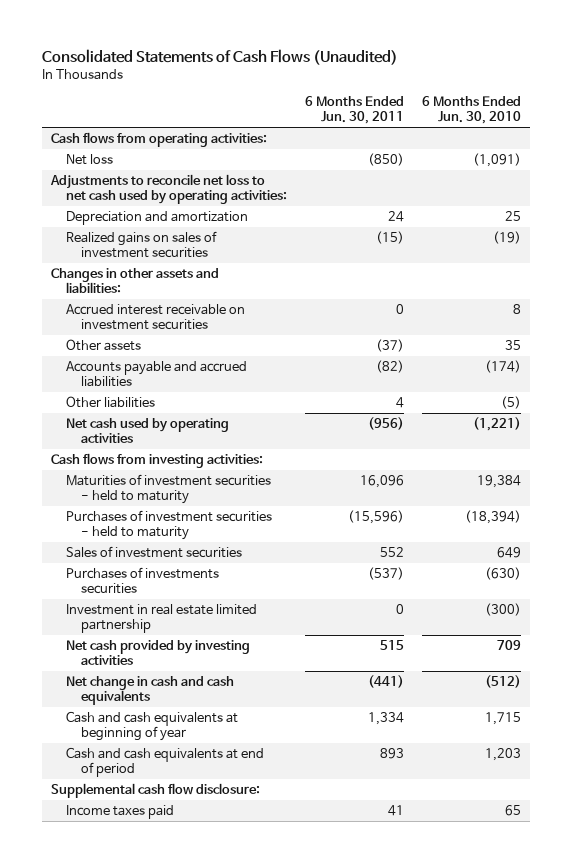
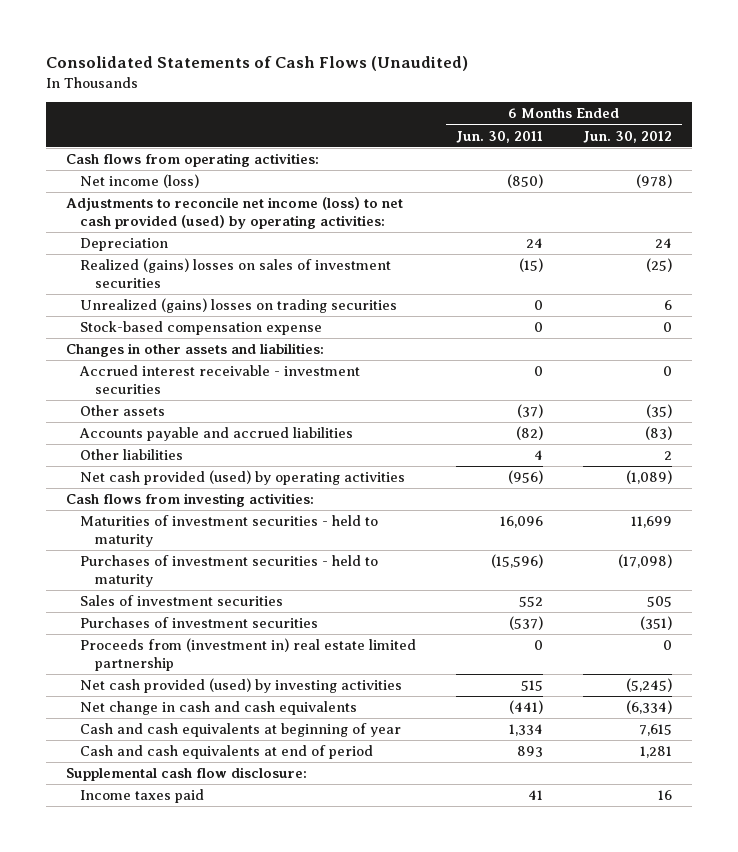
- | 6 Months Ended Jun. 30, 2011 | 6 Months Ended Jun. 30, 2010
+ | 6 Months Ended Jun. 30, 2011 | 6 Months Ended Jun. 30, 2012
- Net loss | (850) | (1,091)
- Adjustments to reconcile net loss to net cash used by operating activities:
- Depreciation and amortization | 24 | 25
- Realized gains on sales of investment securities | (15) | (19)
+ Net income (loss) | (850) | (978)
+ Adjustments to reconcile net income (loss) to net cash provided (used) by operating activities:
+ Depreciation | 24 | 24
+ Realized (gains) losses on sales of investment securities | (15) | (25)
+ Unrealized (gains) losses on trading securities | 0 | 6
+ Stock-based compensation expense | 0 | 0
- Accrued interest receivable on investment securities | 0 | 8
+ Accrued interest receivable - investment securities | 0 | 0
- Net cash used by operating activities | (956) | (1,221)
+ Net cash provided (used) by operating activities | (956) | (1,089)
- Purchases of investments securities | (537) | (630)
- Investment in real estate limited partnership | 0 | (300)
- Net cash provided by investing activities | 515 | 709
+ Purchases of investment securities | (537) | (351)
+ Proceeds from (investment in) real estate limited partnership | 0 | 0
+ Net cash provided (used) by investing activities | 515 | (5,245)

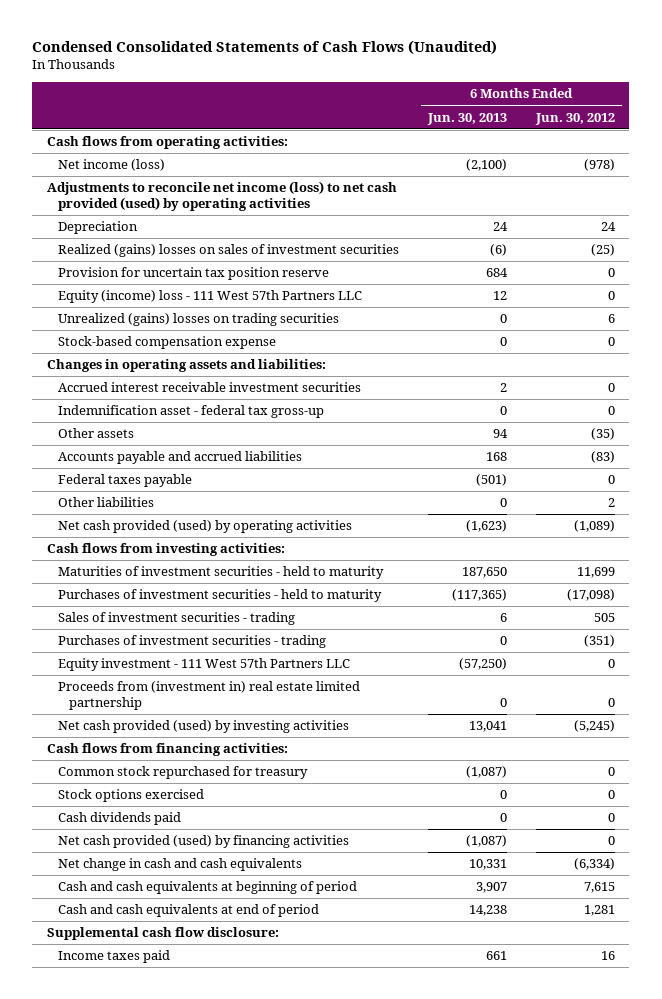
- Consolidated Statements of Cash Flows (Unaudited)
+ Condensed Consolidated Statements of Cash Flows (Unaudited)
- | 6 Months Ended Jun. 30, 2011 | 6 Months Ended Jun. 30, 2012
+ | 6 Months Ended Jun. 30, 2013 | 6 Months Ended Jun. 30, 2012
- Adjustments to reconcile net income (loss) to net cash provided (used) by operating activities:
+ Adjustments to reconcile net income (loss) to net cash provided (used) by operating activities
+ Provision for uncertain tax position reserve | 684 | 0
+ Equity (income) loss - 111 West 57th Partners LLC | 12 | 0
- Changes in other assets and liabilities:
- Accrued interest receivable - investment securities | 0 | 0
+ Changes in operating assets and liabilities:
+ Accrued interest receivable investment securities | 2 | 0
+ Indemnification asset - federal tax gross-up | 0 | 0
+ Federal taxes payable | (501) | 0
- Sales of investment securities | 552 | 505
- Purchases of investment securities | (537) | (351)
+ Sales of investment securities - trading | 6 | 505
+ Purchases of investment securities - trading | 0 | (351)
+ Equity investment - 111 West 57th Partners LLC | (57,250) | 0
+ Cash flows from financing activities:
+ Common stock repurchased for treasury | (1,087) | 0
+ Stock options exercised | 0 | 0
+ Cash dividends paid | 0 | 0
+ Net cash provided (used) by financing activities | (1,087) | 0
- Cash and cash equivalents at beginning of year | 1,334 | 7,615
+ Cash and cash equivalents at beginning of period | 3,907 | 7,615

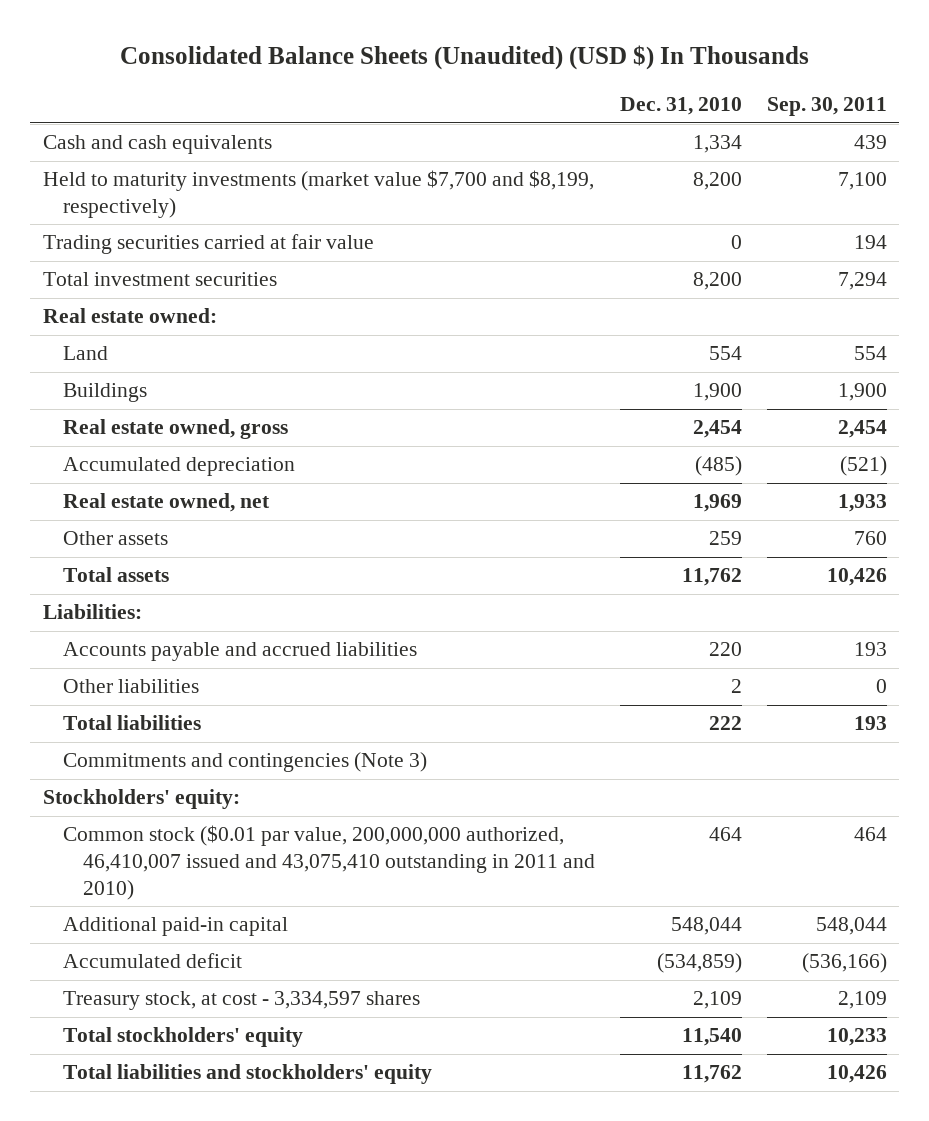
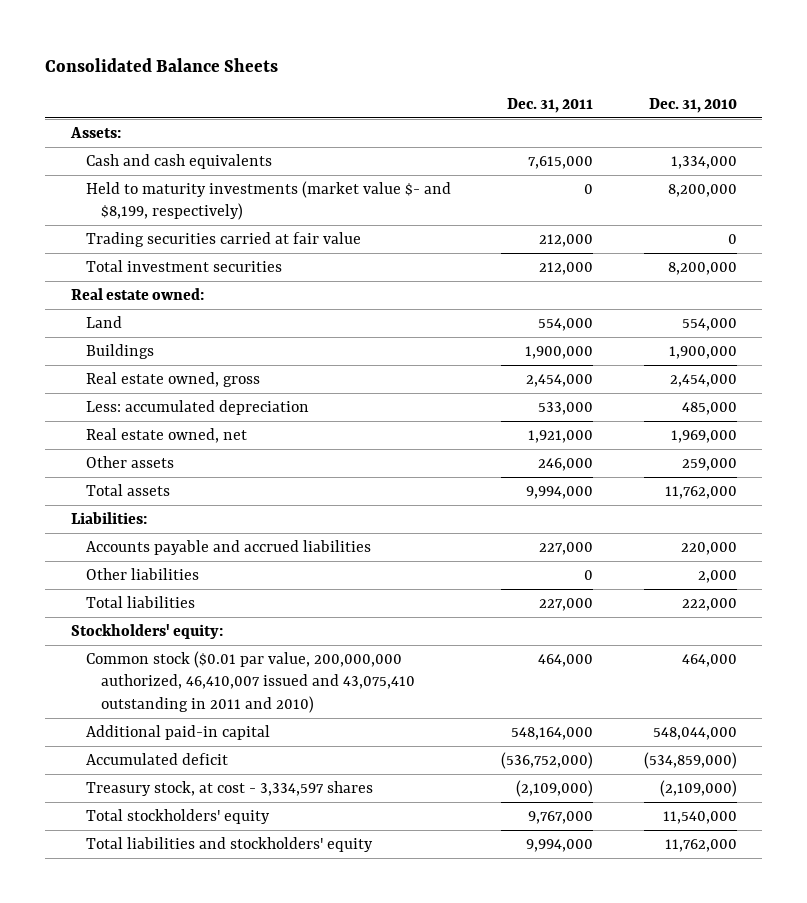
- Consolidated Balance Sheets (Unaudited) (USD $) In Thousands
+ Consolidated Balance Sheets
- | Dec. 31, 2010 | Sep. 30, 2011
+ | Dec. 31, 2011 | Dec. 31, 2010
- Cash and cash equivalents | 1,334 | 439
- Held to maturity investments (market value $7,700 and $8,199, respectively) | 8,200 | 7,100
+ Assets:
+ Cash and cash equivalents | 7,615,000 | 1,334,000
+ Held to maturity investments (market value $- and $8,199, respectively) | 0 | 8,200,000
- Total investment securities | 8,200 | 7,294
+ Total investment securities | 212,000 | 8,200,000
- Land | 554 | 554
- Buildings | 1,900 | 1,900
- Real estate owned, gross | 2,454 | 2,454
- Accumulated depreciation | (485) | (521)
- Real estate owned, net | 1,969 | 1,933
- Other assets | 259 | 760
- Total assets | 11,762 | 10,426
+ Land | 554,000 | 554,000
+ Buildings | 1,900,000 | 1,900,000
+ Real estate owned, gross | 2,454,000 | 2,454,000
+ Less: accumulated depreciation | 533,000 | 485,000
+ Real estate owned, net | 1,921,000 | 1,969,000
+ Other assets | 246,000 | 259,000
+ Total assets | 9,994,000 | 11,762,000
- Accounts payable and accrued liabilities | 220 | 193
- Other liabilities | 2 | 0
- Total liabilities | 222 | 193
- Commitments and contingencies (Note 3)
+ Accounts payable and accrued liabilities | 227,000 | 220,000
+ Other liabilities | 0 | 2,000
+ Total liabilities | 227,000 | 222,000
- Common stock ($0.01 par value, 200,000,000 authorized, 46,410,007 issued and 43,075,410 outstanding in 2011 and 2010) | 464 | 464
- Additional paid-in capital | 548,044 | 548,044
- Accumulated deficit | (534,859) | (536,166)
- Treasury stock, at cost - 3,334,597 shares | 2,109 | 2,109
- Total stockholders' equity | 11,540 | 10,233
- Total liabilities and stockholders' equity | 11,762 | 10,426
+ Common stock ($0.01 par value, 200,000,000 authorized, 46,410,007 issued and 43,075,410 outstanding in 2011 and 2010) | 464,000 | 464,000
+ Additional paid-in capital | 548,164,000 | 548,044,000
+ Accumulated deficit | (536,752,000) | (534,859,000)
+ Treasury stock, at cost - 3,334,597 shares | (2,109,000) | (2,109,000)
+ Total stockholders' equity | 9,767,000 | 11,540,000
+ Total liabilities and stockholders' equity | 9,994,000 | 11,762,000

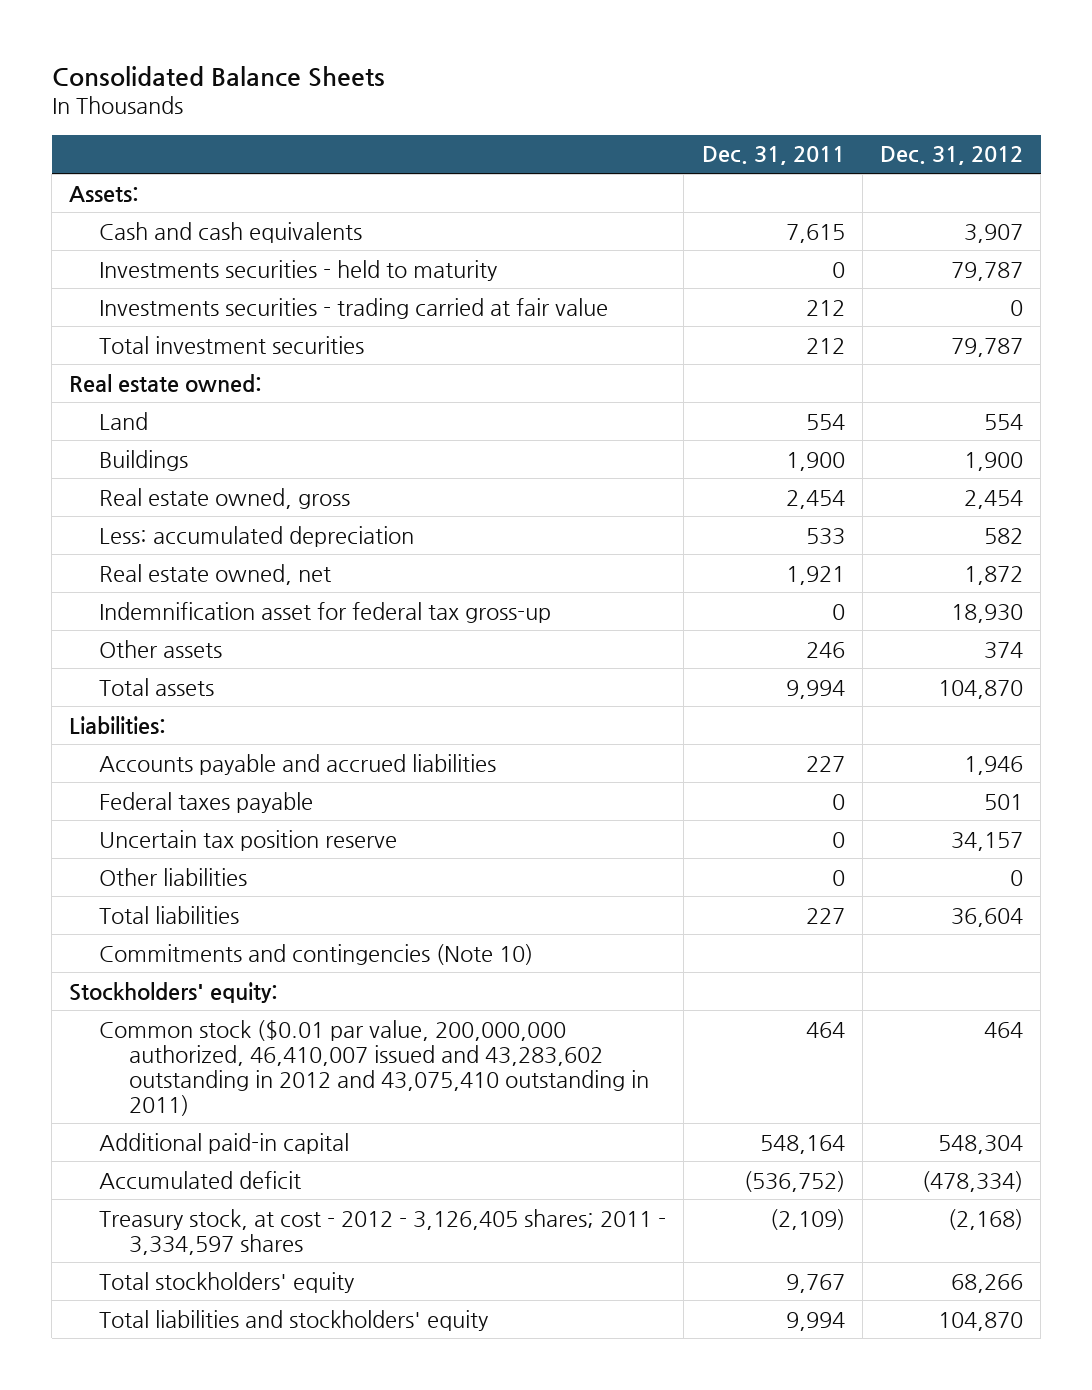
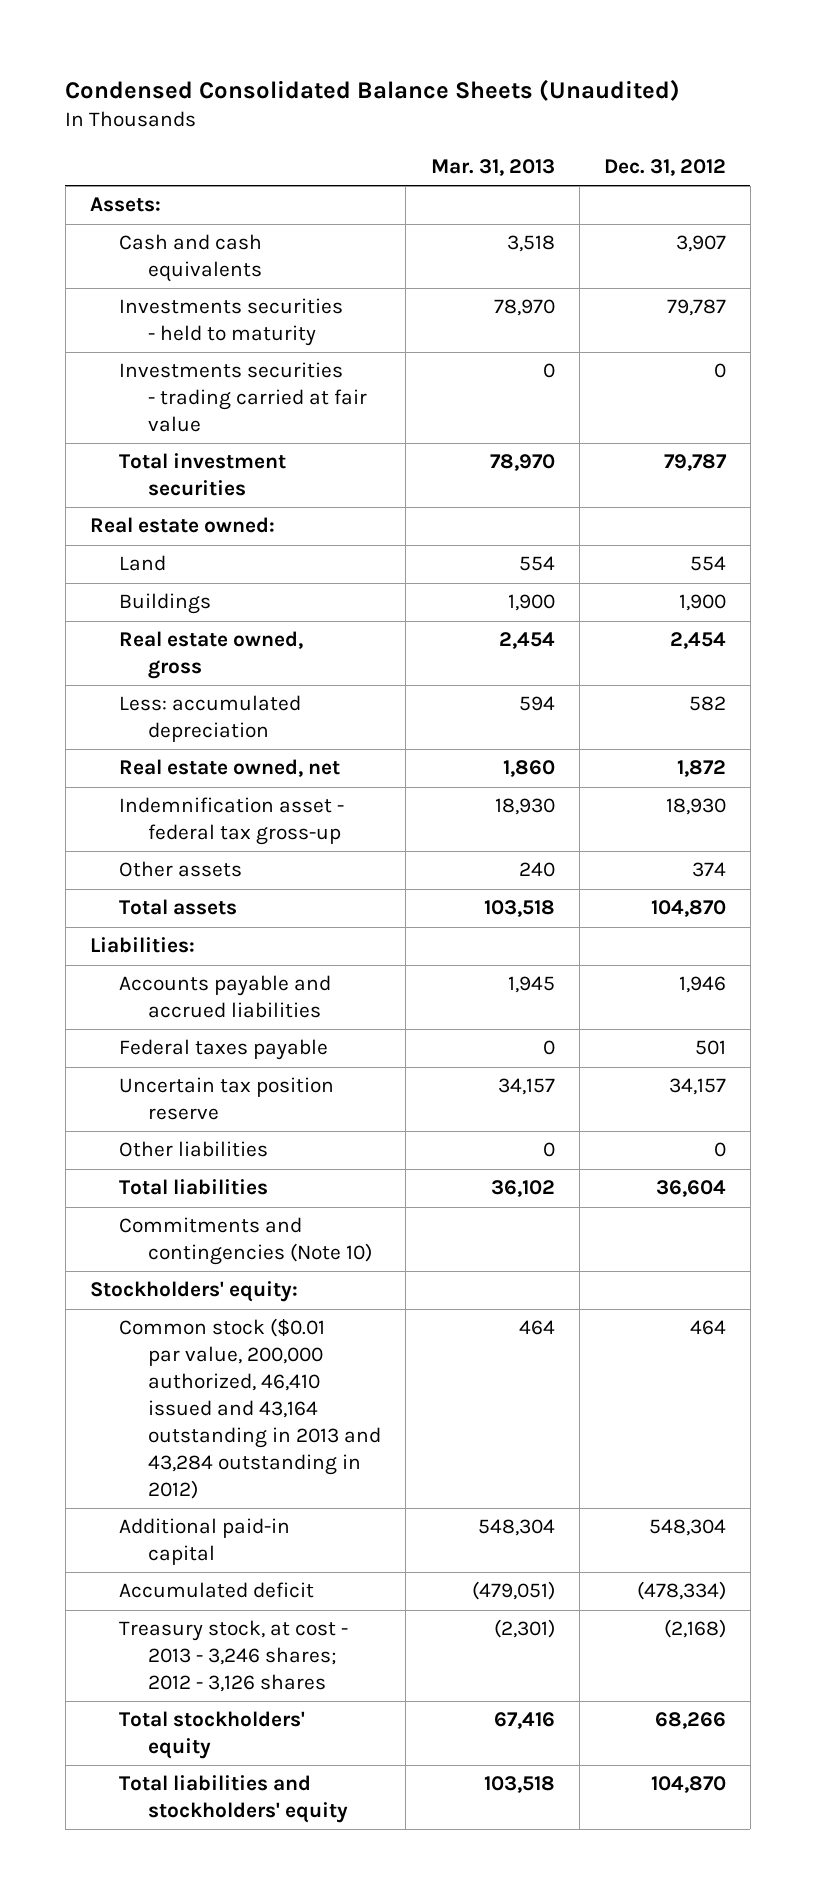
- Consolidated Balance Sheets
+ Condensed Consolidated Balance Sheets (Unaudited)
- | Dec. 31, 2011 | Dec. 31, 2012
+ | Mar. 31, 2013 | Dec. 31, 2012
- Indemnification asset for federal tax gross-up | 0 | 18,930
+ Indemnification asset - federal tax gross-up | 18,930 | 18,930
- Common stock ($0.01 par value, 200,000,000 authorized, 46,410,007 issued and 43,283,602 outstanding in 2012 and 43,075,410 outstanding in 2011) | 464 | 464
+ Common stock ($0.01 par value, 200,000 authorized, 46,410 issued and 43,164 outstanding in 2013 and 43,284 outstanding in 2012) | 464 | 464
- Treasury stock, at cost - 2012 - 3,126,405 shares; 2011 - 3,334,597 shares | (2,109) | (2,168)
+ Treasury stock, at cost - 2013 - 3,246 shares; 2012 - 3,126 shares | (2,301) | (2,168)

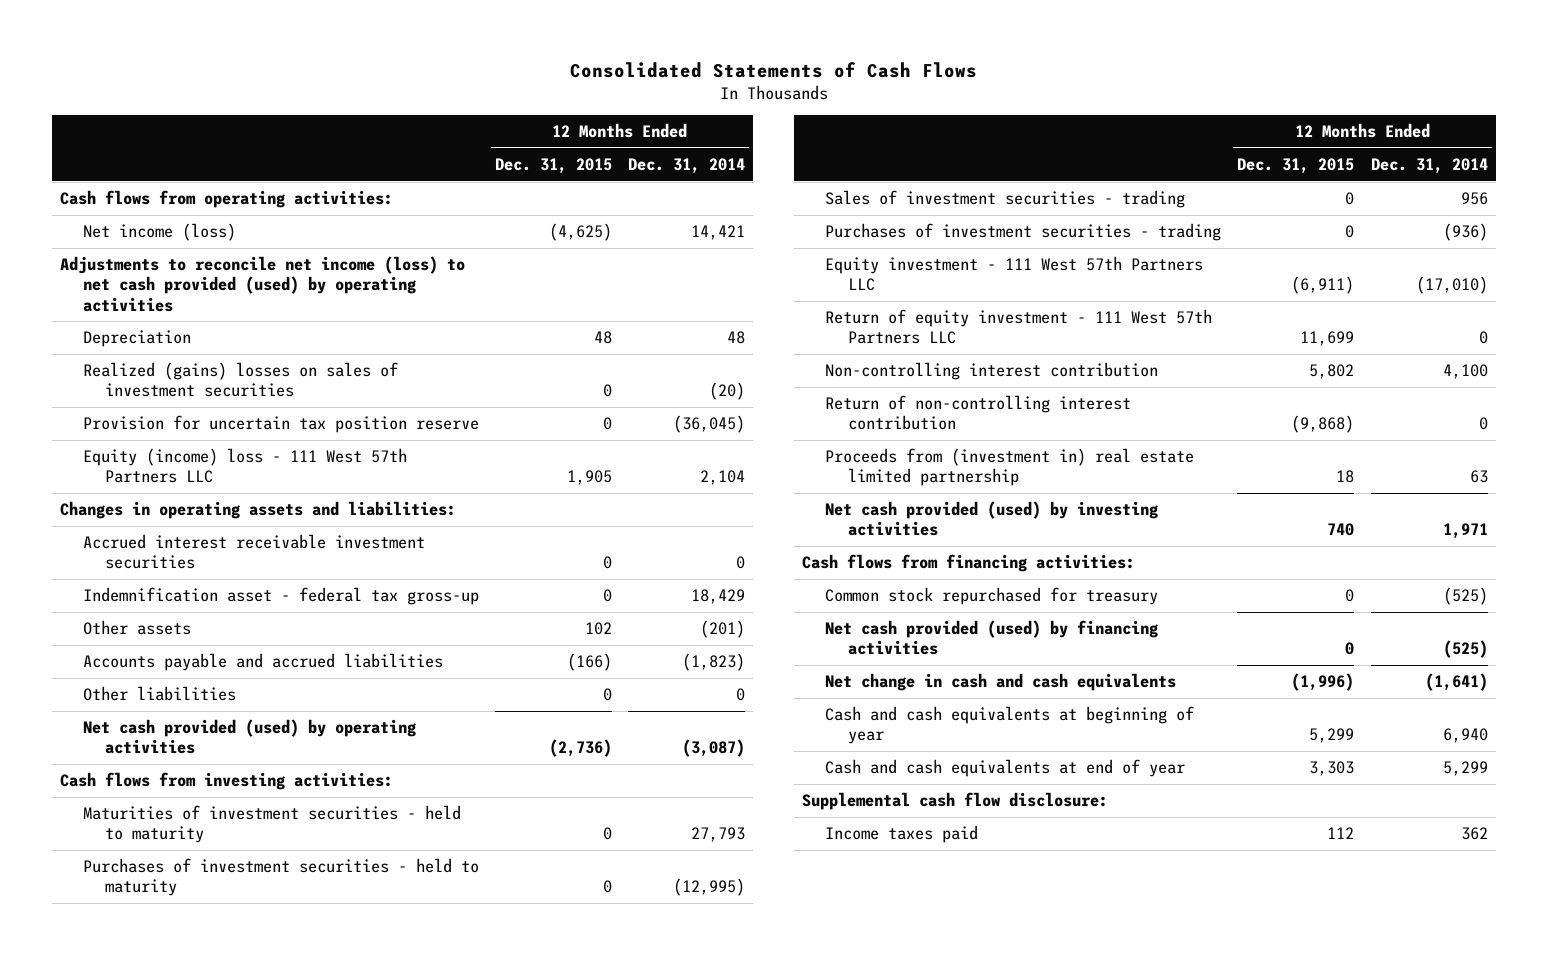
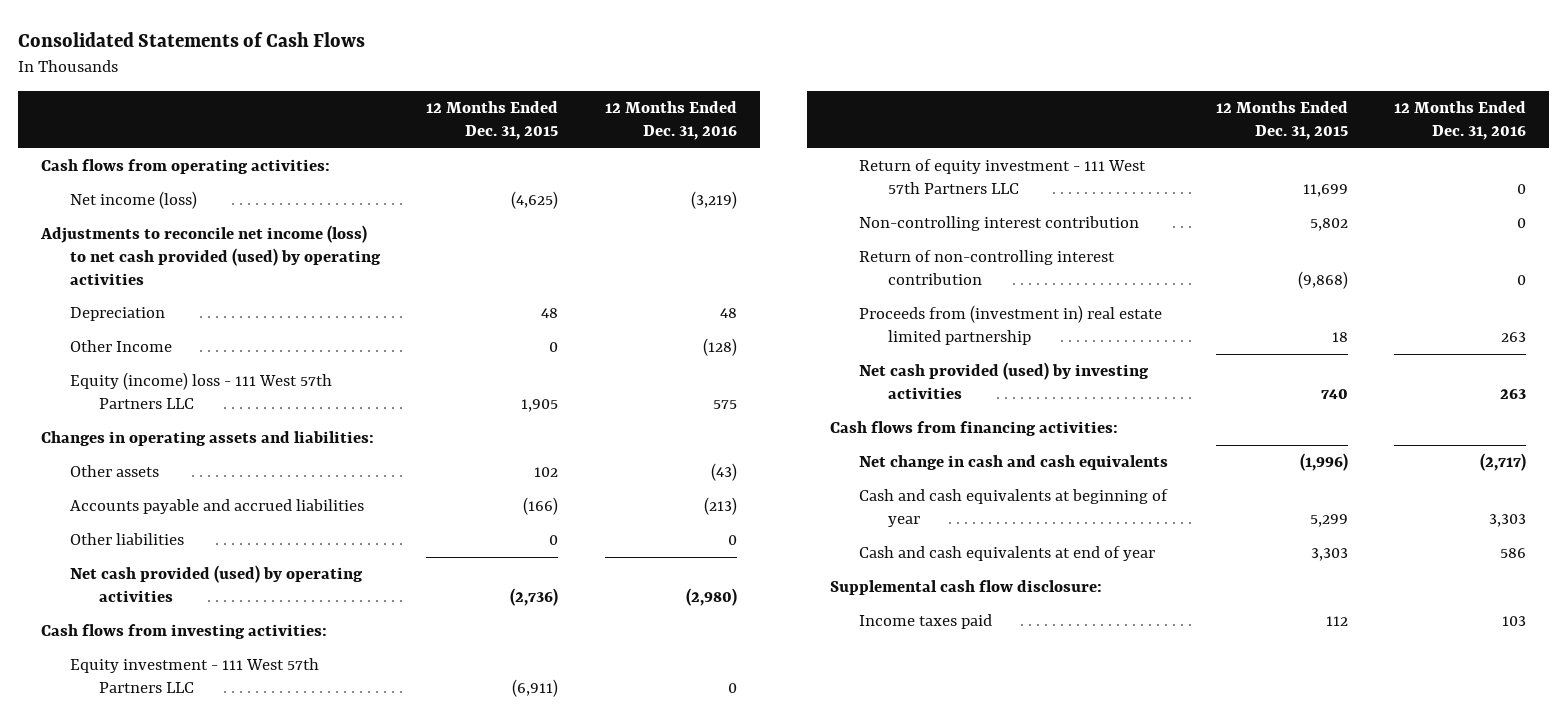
- | 12 Months Ended Dec. 31, 2015 | 12 Months Ended Dec. 31, 2014
+ | 12 Months Ended Dec. 31, 2015 | 12 Months Ended Dec. 31, 2016
- Realized (gains) losses on sales of investment securities | 0 | (20)
- Provision for uncertain tax position reserve | 0 | (36,045)
+ Other Income | 0 | (128)
- Accrued interest receivable investment securities | 0 | 0
- Indemnification asset - federal tax gross-up | 0 | 18,429
- Maturities of investment securities - held to maturity | 0 | 27,793
- Purchases of investment securities - held to maturity | 0 | (12,995)
- Sales of investment securities - trading | 0 | 956
- Purchases of investment securities - trading | 0 | (936)
- Common stock repurchased for treasury | 0 | (525)
- Net cash provided (used) by financing activities | 0 | (525)

